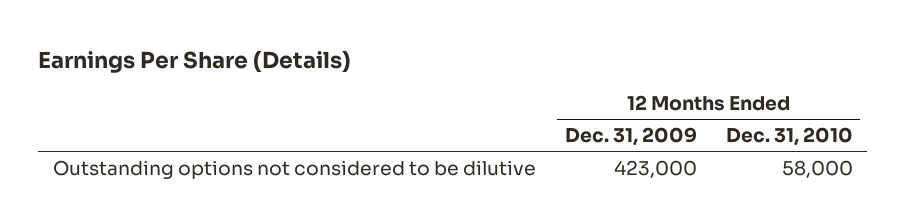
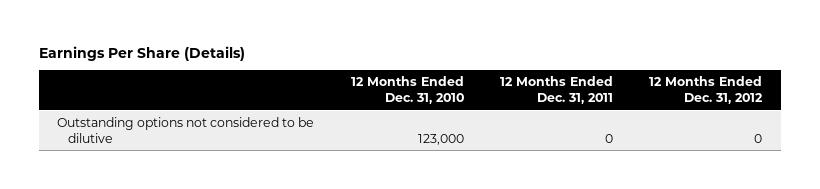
- | 12 Months Ended Dec. 31, 2009 | 12 Months Ended Dec. 31, 2010
+ | 12 Months Ended Dec. 31, 2010 | 12 Months Ended Dec. 31, 2011 | 12 Months Ended Dec. 31, 2012
- Outstanding options not considered to be dilutive | 423,000 | 58,000
+ Outstanding options not considered to be dilutive | 123,000 | 0 | 0

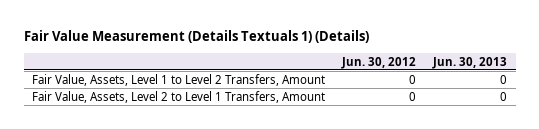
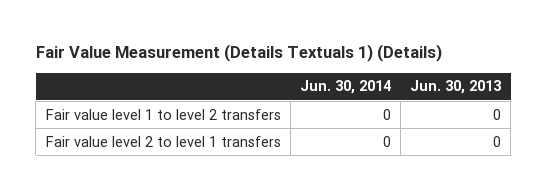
- | Jun. 30, 2012 | Jun. 30, 2013
+ | Jun. 30, 2014 | Jun. 30, 2013
- Fair Value, Assets, Level 1 to Level 2 Transfers, Amount | 0 | 0
- Fair Value, Assets, Level 2 to Level 1 Transfers, Amount | 0 | 0
+ Fair value level 1 to level 2 transfers | 0 | 0
+ Fair value level 2 to level 1 transfers | 0 | 0

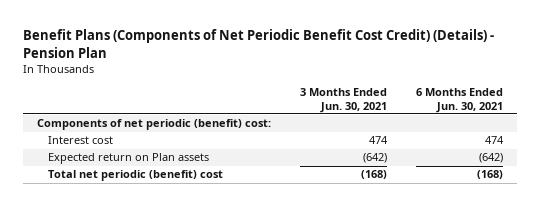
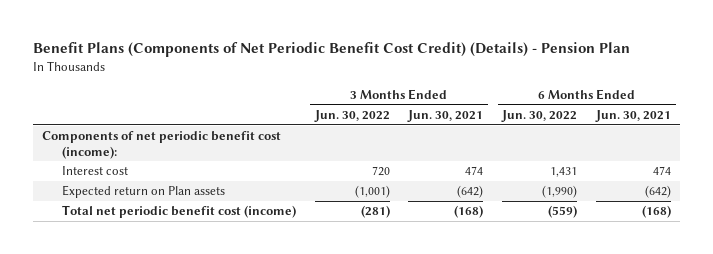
- | 3 Months Ended Jun. 30, 2021 | 6 Months Ended Jun. 30, 2021
+ | 3 Months Ended Jun. 30, 2022 | 3 Months Ended Jun. 30, 2021 | 6 Months Ended Jun. 30, 2022 | 6 Months Ended Jun. 30, 2021
- Components of net periodic (benefit) cost:
+ Components of net periodic benefit cost (income):
- Total net periodic (benefit) cost | (168) | (168)
+ Total net periodic benefit cost (income) | (281) | (168) | (559) | (168)

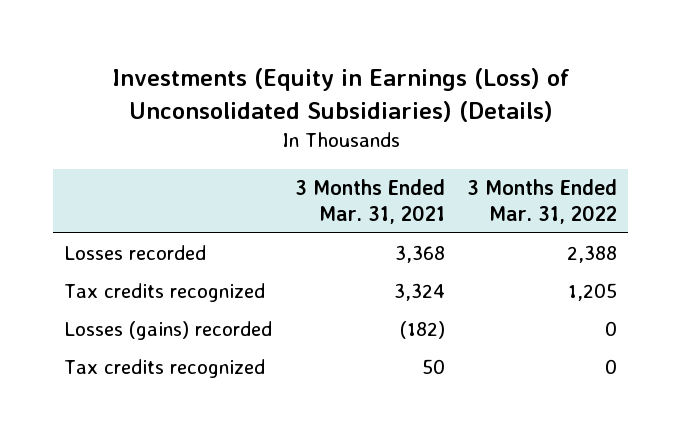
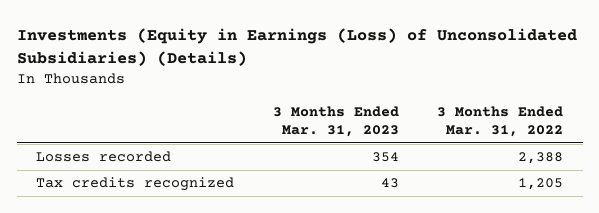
- | 3 Months Ended Mar. 31, 2021 | 3 Months Ended Mar. 31, 2022
+ | 3 Months Ended Mar. 31, 2023 | 3 Months Ended Mar. 31, 2022
- Losses (gains) recorded | (182) | 0
- Tax credits recognized | 50 | 0

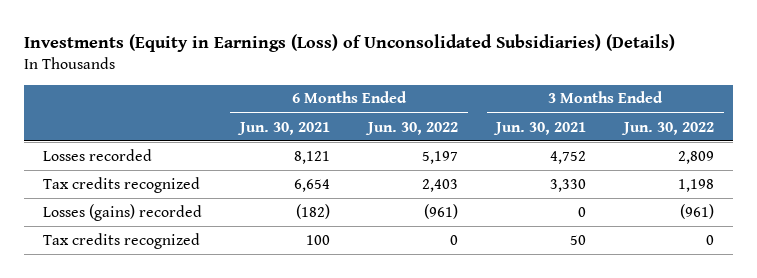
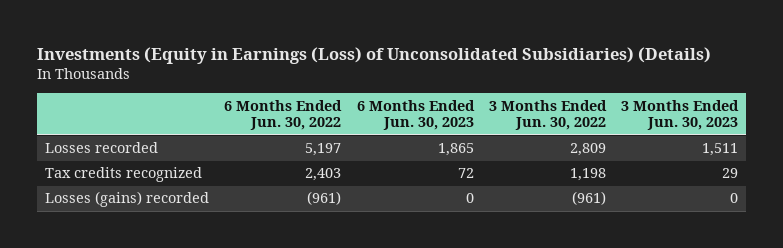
- | 6 Months Ended Jun. 30, 2021 | 6 Months Ended Jun. 30, 2022 | 3 Months Ended Jun. 30, 2021 | 3 Months Ended Jun. 30, 2022
+ | 6 Months Ended Jun. 30, 2022 | 6 Months Ended Jun. 30, 2023 | 3 Months Ended Jun. 30, 2022 | 3 Months Ended Jun. 30, 2023
- Tax credits recognized | 100 | 0 | 50 | 0

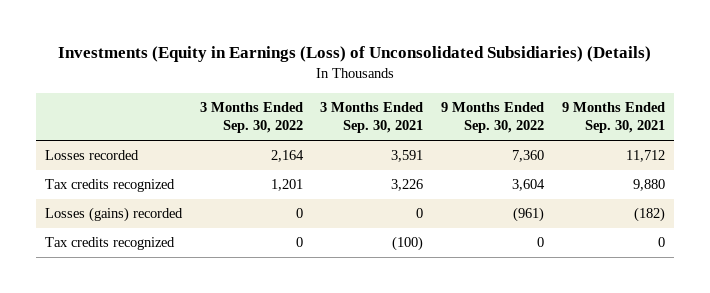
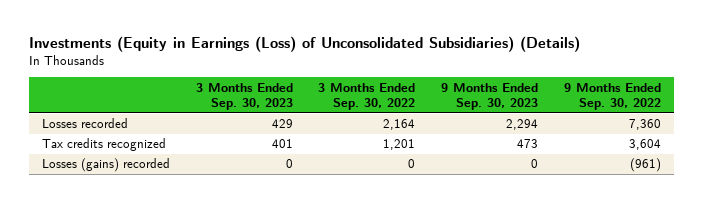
- | 3 Months Ended Sep. 30, 2022 | 3 Months Ended Sep. 30, 2021 | 9 Months Ended Sep. 30, 2022 | 9 Months Ended Sep. 30, 2021
+ | 3 Months Ended Sep. 30, 2023 | 3 Months Ended Sep. 30, 2022 | 9 Months Ended Sep. 30, 2023 | 9 Months Ended Sep. 30, 2022
- Tax credits recognized | 0 | (100) | 0 | 0

